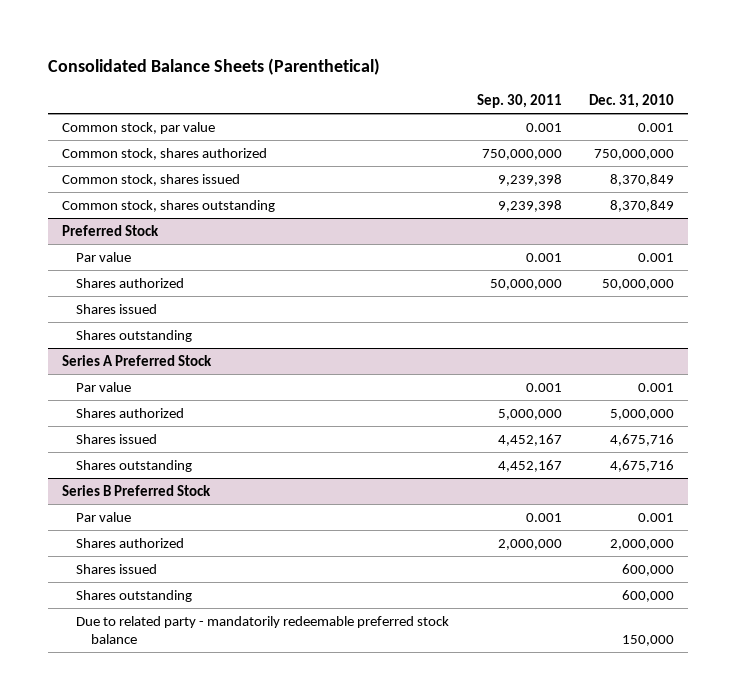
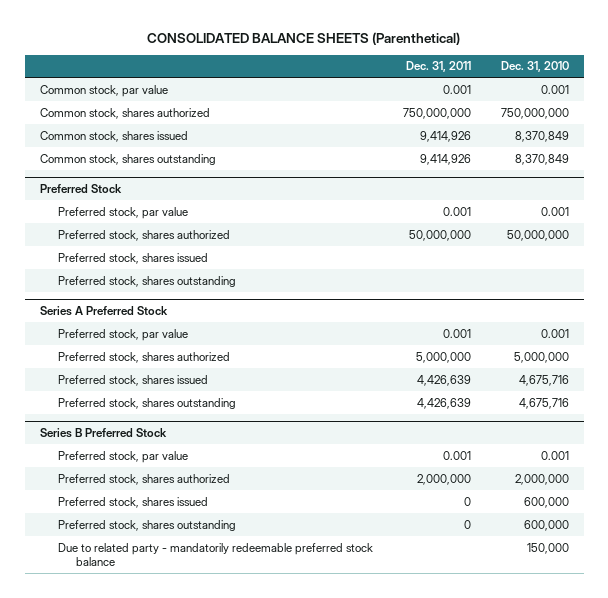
- Consolidated Balance Sheets (Parenthetical)
+ CONSOLIDATED BALANCE SHEETS (Parenthetical)
- | Sep. 30, 2011 | Dec. 31, 2010
+ | Dec. 31, 2011 | Dec. 31, 2010
@ Preferred Stock
- Par value | 0.001 | 0.001
- Shares authorized | 50,000,000 | 50,000,000
- Shares issued
- Shares outstanding
+ Preferred stock, par value | 0.001 | 0.001
+ Preferred stock, shares authorized | 50,000,000 | 50,000,000
+ Preferred stock, shares issued
+ Preferred stock, shares outstanding
@ Series A Preferred Stock
- Par value | 0.001 | 0.001
- Shares authorized | 5,000,000 | 5,000,000
- Shares issued | 4,452,167 | 4,675,716
- Shares outstanding | 4,452,167 | 4,675,716
+ Preferred stock, par value | 0.001 | 0.001
+ Preferred stock, shares authorized | 5,000,000 | 5,000,000
+ Preferred stock, shares issued | 4,426,639 | 4,675,716
+ Preferred stock, shares outstanding | 4,426,639 | 4,675,716
@ Series B Preferred Stock
- Par value | 0.001 | 0.001
- Shares authorized | 2,000,000 | 2,000,000
- Shares issued | | 600,000
- Shares outstanding | | 600,000
+ Preferred stock, par value | 0.001 | 0.001
+ Preferred stock, shares authorized | 2,000,000 | 2,000,000
+ Preferred stock, shares issued | 0 | 600,000
+ Preferred stock, shares outstanding | 0 | 600,000

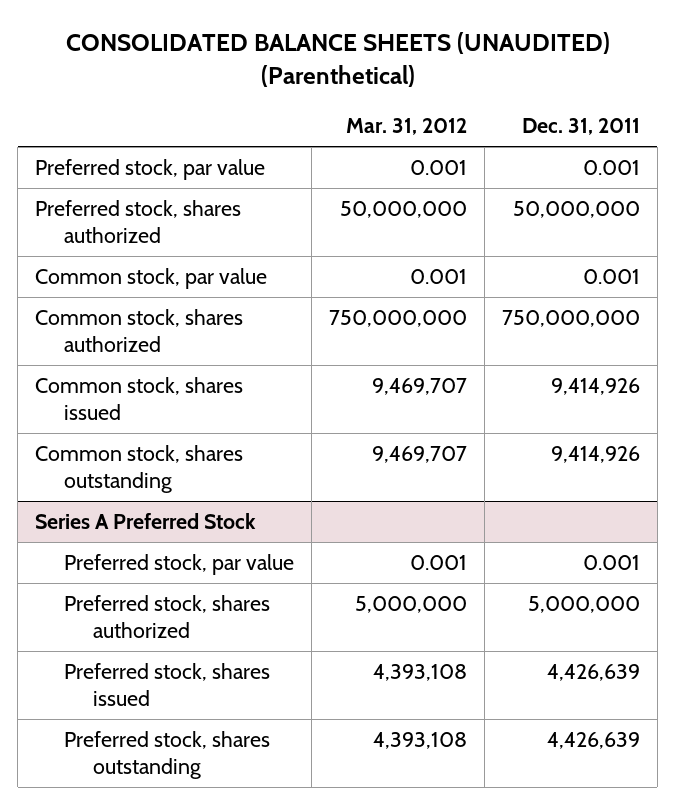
- CONSOLIDATED BALANCE SHEETS (Parenthetical)
+ CONSOLIDATED BALANCE SHEETS (UNAUDITED) (Parenthetical)
- | Dec. 31, 2011 | Dec. 31, 2010
+ | Mar. 31, 2012 | Dec. 31, 2011
+ Preferred stock, par value | 0.001 | 0.001
+ Preferred stock, shares authorized | 50,000,000 | 50,000,000
- Preferred Stock
- Preferred stock, par value | 0.001 | 0.001
- Preferred stock, shares authorized | 50,000,000 | 50,000,000
- Preferred stock, shares issued
- Preferred stock, shares outstanding
- Series B Preferred Stock
- Preferred stock, par value | 0.001 | 0.001
- Preferred stock, shares authorized | 2,000,000 | 2,000,000
- Preferred stock, shares issued | 0 | 600,000
- Preferred stock, shares outstanding | 0 | 600,000
- Due to related party - mandatorily redeemable preferred stock balance | | 150,000

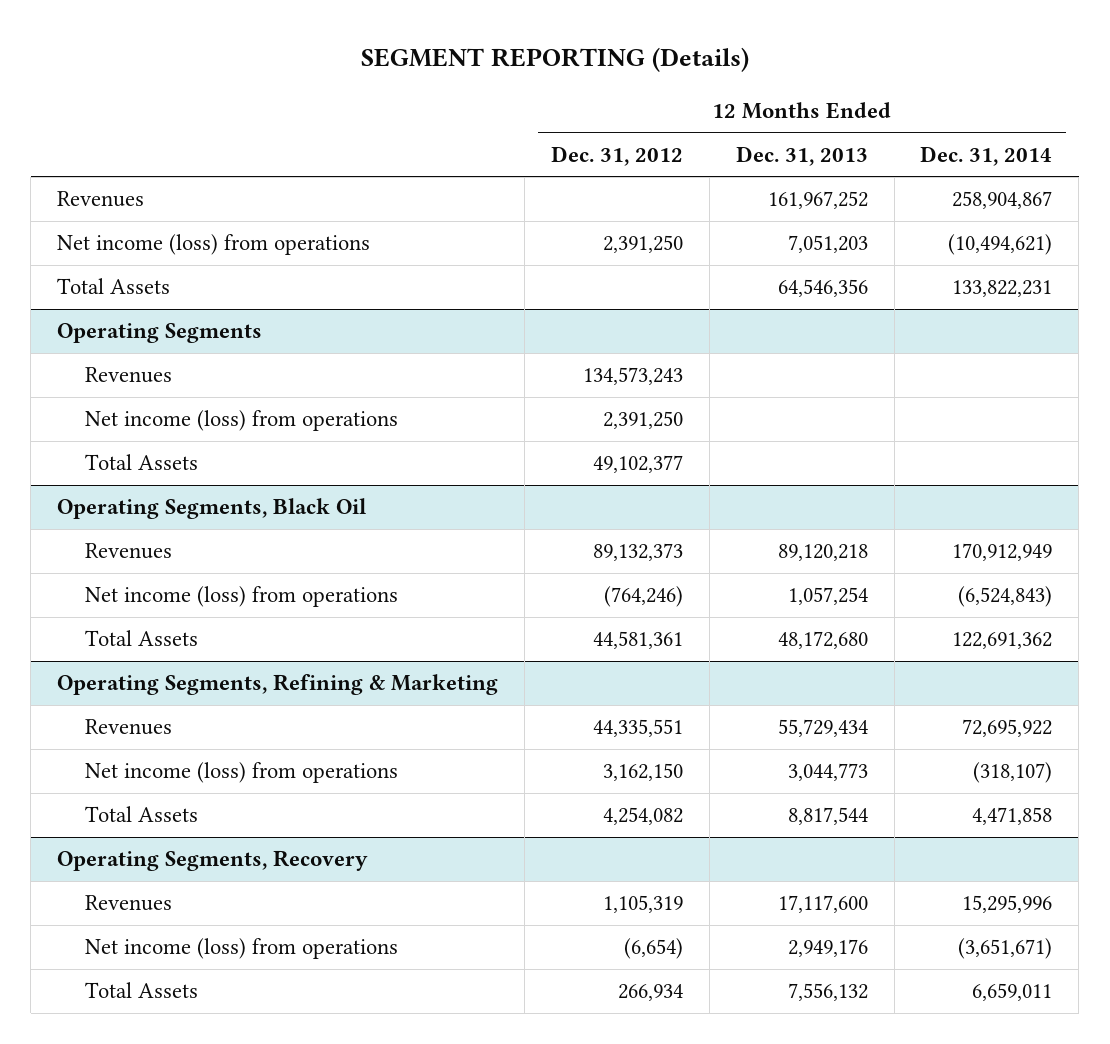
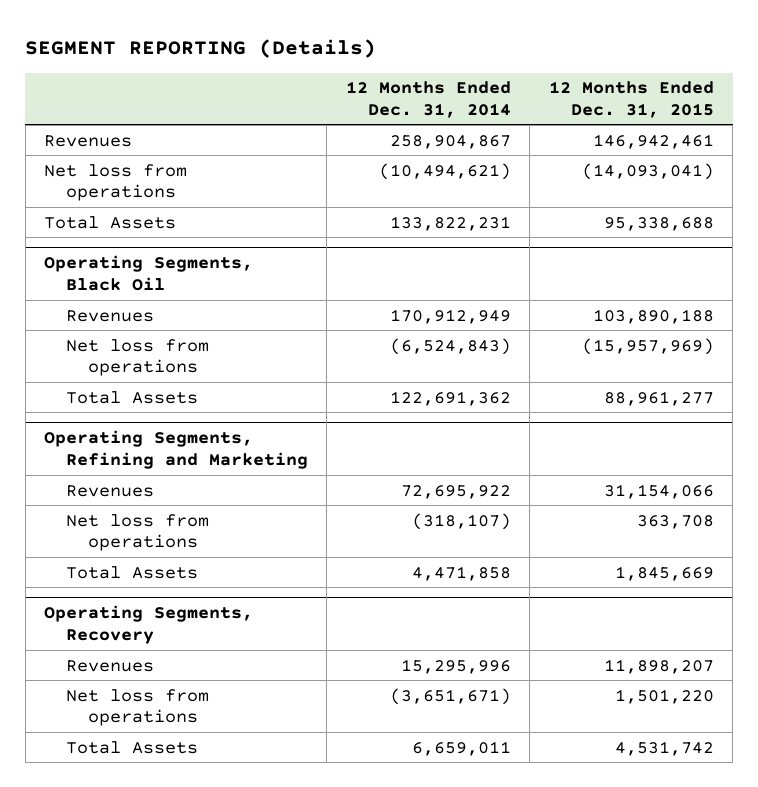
- | 12 Months Ended Dec. 31, 2012 | 12 Months Ended Dec. 31, 2013 | 12 Months Ended Dec. 31, 2014
+ | 12 Months Ended Dec. 31, 2014 | 12 Months Ended Dec. 31, 2015
- Net income (loss) from operations | 2,391,250 | 7,051,203 | (10,494,621)
+ Net loss from operations | (10,494,621) | (14,093,041)
- Operating Segments
- Revenues | 134,573,243 | |
- Net income (loss) from operations | 2,391,250 | |
- Total Assets | 49,102,377 | |
@ Operating Segments, Black Oil
- Net income (loss) from operations | (764,246) | 1,057,254 | (6,524,843)
+ Net loss from operations | (6,524,843) | (15,957,969)
- Operating Segments, Refining & Marketing
+ Operating Segments, Refining and Marketing
- Net income (loss) from operations | 3,162,150 | 3,044,773 | (318,107)
+ Net loss from operations | (318,107) | 363,708
@ Operating Segments, Recovery
- Net income (loss) from operations | (6,654) | 2,949,176 | (3,651,671)
+ Net loss from operations | (3,651,671) | 1,501,220

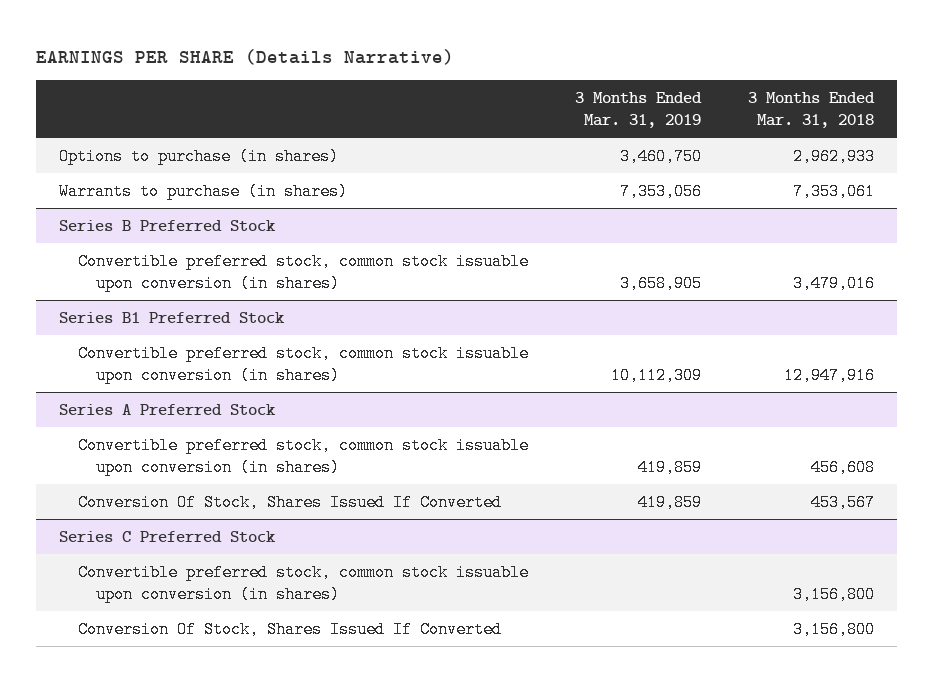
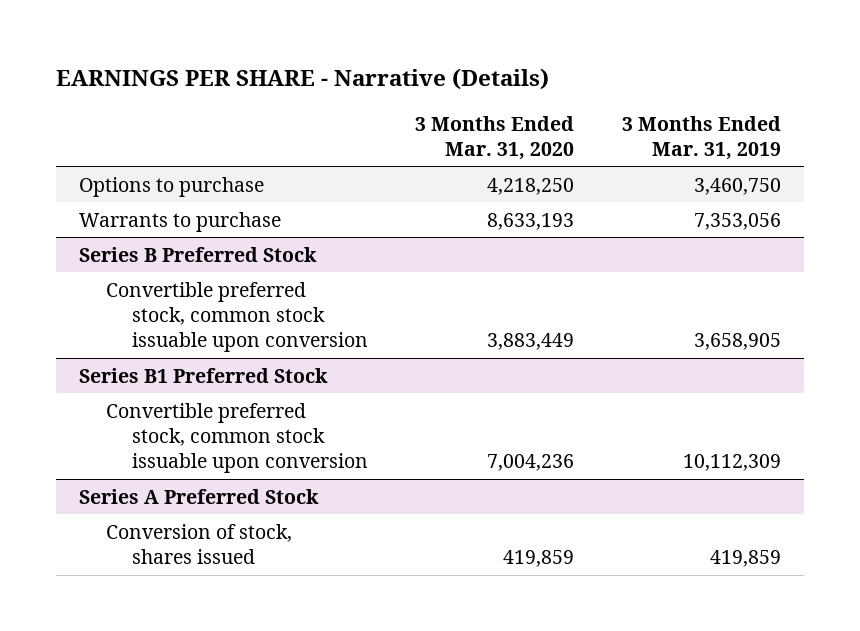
- EARNINGS PER SHARE (Details Narrative)
+ EARNINGS PER SHARE - Narrative (Details)
- | 3 Months Ended Mar. 31, 2019 | 3 Months Ended Mar. 31, 2018
+ | 3 Months Ended Mar. 31, 2020 | 3 Months Ended Mar. 31, 2019
- Options to purchase (in shares) | 3,460,750 | 2,962,933
- Warrants to purchase (in shares) | 7,353,056 | 7,353,061
+ Options to purchase | 4,218,250 | 3,460,750
+ Warrants to purchase | 8,633,193 | 7,353,056
@ Series B Preferred Stock
- Convertible preferred stock, common stock issuable upon conversion (in shares) | 3,658,905 | 3,479,016
+ Convertible preferred stock, common stock issuable upon conversion | 3,883,449 | 3,658,905
@ Series B1 Preferred Stock
- Convertible preferred stock, common stock issuable upon conversion (in shares) | 10,112,309 | 12,947,916
+ Convertible preferred stock, common stock issuable upon conversion | 7,004,236 | 10,112,309
@ Series A Preferred Stock
- Convertible preferred stock, common stock issuable upon conversion (in shares) | 419,859 | 456,608
- Conversion Of Stock, Shares Issued If Converted | 419,859 | 453,567
- Series C Preferred Stock
- Convertible preferred stock, common stock issuable upon conversion (in shares) | | 3,156,800
- Conversion Of Stock, Shares Issued If Converted | | 3,156,800
@ Series A Preferred Stock
+ Conversion of stock, shares issued | 419,859 | 419,859

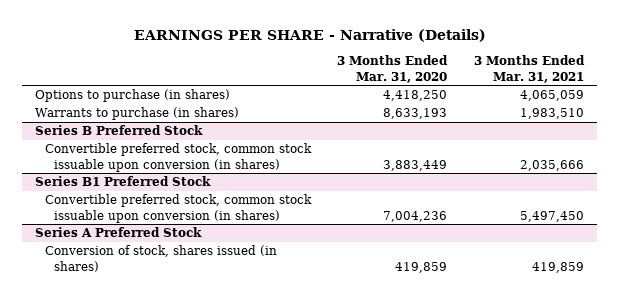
- | 3 Months Ended Mar. 31, 2020 | 3 Months Ended Mar. 31, 2019
+ | 3 Months Ended Mar. 31, 2020 | 3 Months Ended Mar. 31, 2021
- Options to purchase | 4,218,250 | 3,460,750
- Warrants to purchase | 8,633,193 | 7,353,056
+ Options to purchase (in shares) | 4,418,250 | 4,065,059
+ Warrants to purchase (in shares) | 8,633,193 | 1,983,510
@ Series B Preferred Stock
- Convertible preferred stock, common stock issuable upon conversion | 3,883,449 | 3,658,905
+ Convertible preferred stock, common stock issuable upon conversion (in shares) | 3,883,449 | 2,035,666
@ Series B1 Preferred Stock
- Convertible preferred stock, common stock issuable upon conversion | 7,004,236 | 10,112,309
+ Convertible preferred stock, common stock issuable upon conversion (in shares) | 7,004,236 | 5,497,450
@ Series A Preferred Stock
- Conversion of stock, shares issued | 419,859 | 419,859
+ Conversion of stock, shares issued (in shares) | 419,859 | 419,859

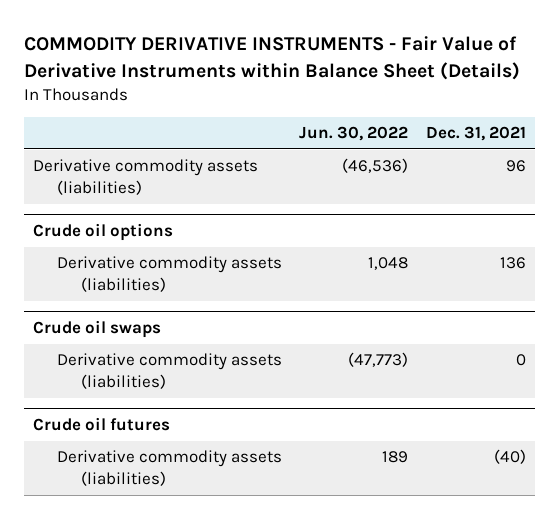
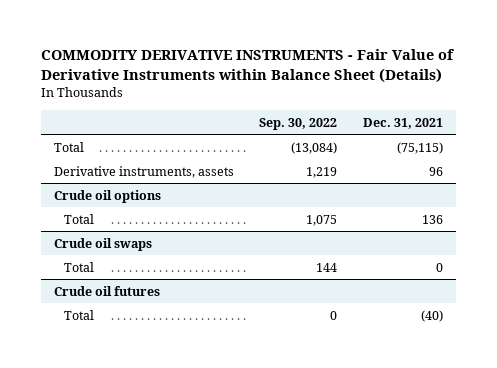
- | Jun. 30, 2022 | Dec. 31, 2021
+ | Sep. 30, 2022 | Dec. 31, 2021
- Derivative commodity assets (liabilities) | (46,536) | 96
+ Total | (13,084) | (75,115)
+ Derivative instruments, assets | 1,219 | 96
@ Crude oil options
- Derivative commodity assets (liabilities) | 1,048 | 136
+ Total | 1,075 | 136
@ Crude oil swaps
- Derivative commodity assets (liabilities) | (47,773) | 0
+ Total | 144 | 0
@ Crude oil futures
- Derivative commodity assets (liabilities) | 189 | (40)
+ Total | 0 | (40)

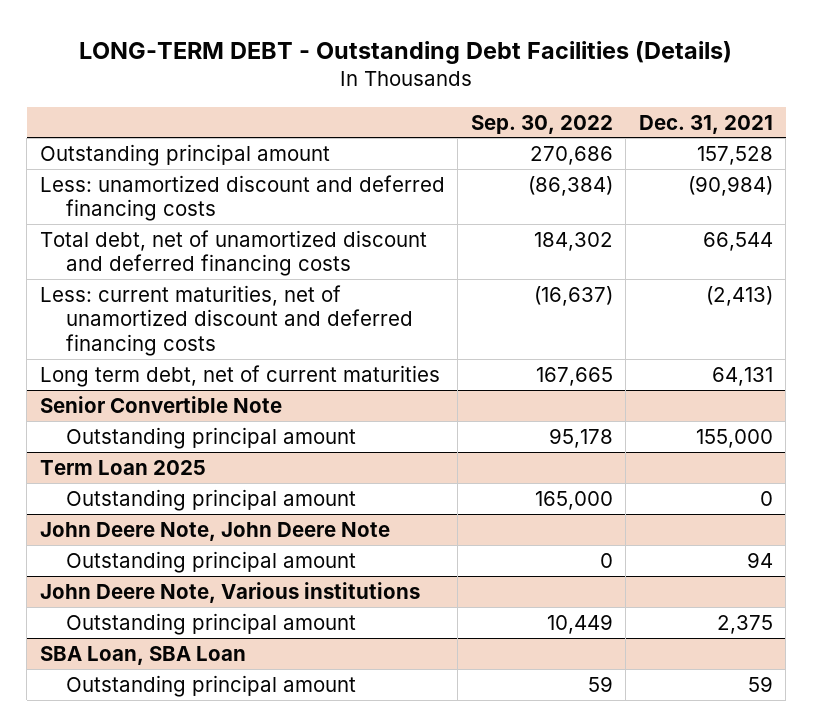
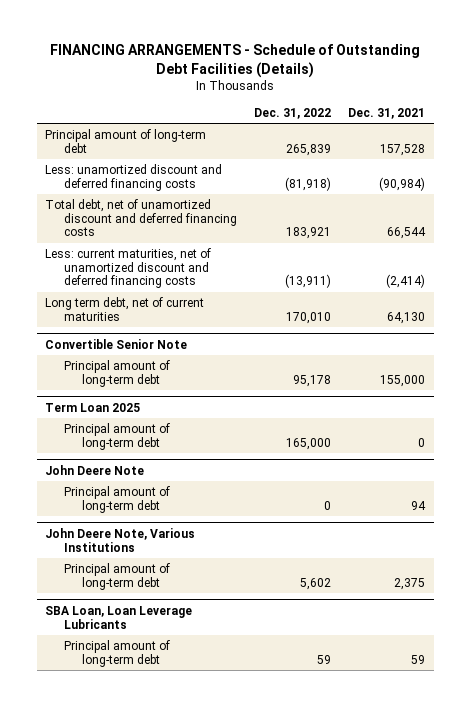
- LONG-TERM DEBT - Outstanding Debt Facilities (Details)
+ FINANCING ARRANGEMENTS - Schedule of Outstanding Debt Facilities (Details)
- | Sep. 30, 2022 | Dec. 31, 2021
+ | Dec. 31, 2022 | Dec. 31, 2021
- Outstanding principal amount | 270,686 | 157,528
+ Principal amount of long-term debt | 265,839 | 157,528
- Less: current maturities, net of unamortized discount and deferred financing costs | (16,637) | (2,413)
- Long term debt, net of current maturities | 167,665 | 64,131
- Senior Convertible Note
- Outstanding principal amount | 95,178 | 155,000
+ Less: current maturities, net of unamortized discount and deferred financing costs | (13,911) | (2,414)
+ Long term debt, net of current maturities | 170,010 | 64,130
+ Convertible Senior Note
+ Principal amount of long-term debt | 95,178 | 155,000
@ Term Loan 2025
- Outstanding principal amount | 165,000 | 0
- John Deere Note, John Deere Note
- Outstanding principal amount | 0 | 94
- John Deere Note, Various institutions
- Outstanding principal amount | 10,449 | 2,375
- SBA Loan, SBA Loan
- Outstanding principal amount | 59 | 59
@ Term Loan 2025
+ Principal amount of long-term debt | 165,000 | 0
+ John Deere Note
+ Principal amount of long-term debt | 0 | 94
+ John Deere Note, Various Institutions
+ Principal amount of long-term debt | 5,602 | 2,375
+ SBA Loan, Loan Leverage Lubricants
+ Principal amount of long-term debt | 59 | 59

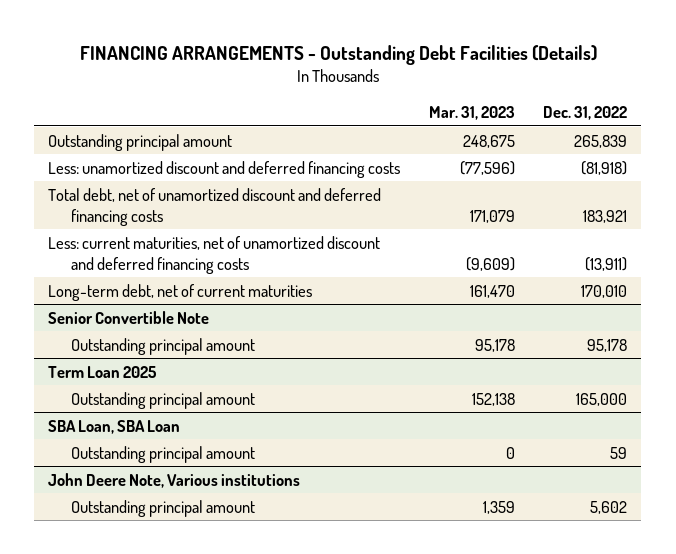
- FINANCING ARRANGEMENTS - Schedule of Outstanding Debt Facilities (Details)
+ FINANCING ARRANGEMENTS - Outstanding Debt Facilities (Details)
- | Dec. 31, 2022 | Dec. 31, 2021
+ | Mar. 31, 2023 | Dec. 31, 2022
- Principal amount of long-term debt | 265,839 | 157,528
+ Outstanding principal amount | 248,675 | 265,839
- Long term debt, net of current maturities | 170,010 | 64,130
- Convertible Senior Note
- Principal amount of long-term debt | 95,178 | 155,000
+ Long-term debt, net of current maturities | 161,470 | 170,010
+ Senior Convertible Note
+ Outstanding principal amount | 95,178 | 95,178
@ Term Loan 2025
- Principal amount of long-term debt | 165,000 | 0
- John Deere Note
- Principal amount of long-term debt | 0 | 94
- John Deere Note, Various Institutions
- Principal amount of long-term debt | 5,602 | 2,375
- SBA Loan, Loan Leverage Lubricants
- Principal amount of long-term debt | 59 | 59
@ Term Loan 2025
+ Outstanding principal amount | 152,138 | 165,000
+ SBA Loan, SBA Loan
+ Outstanding principal amount | 0 | 59
+ John Deere Note, Various institutions
+ Outstanding principal amount | 1,359 | 5,602

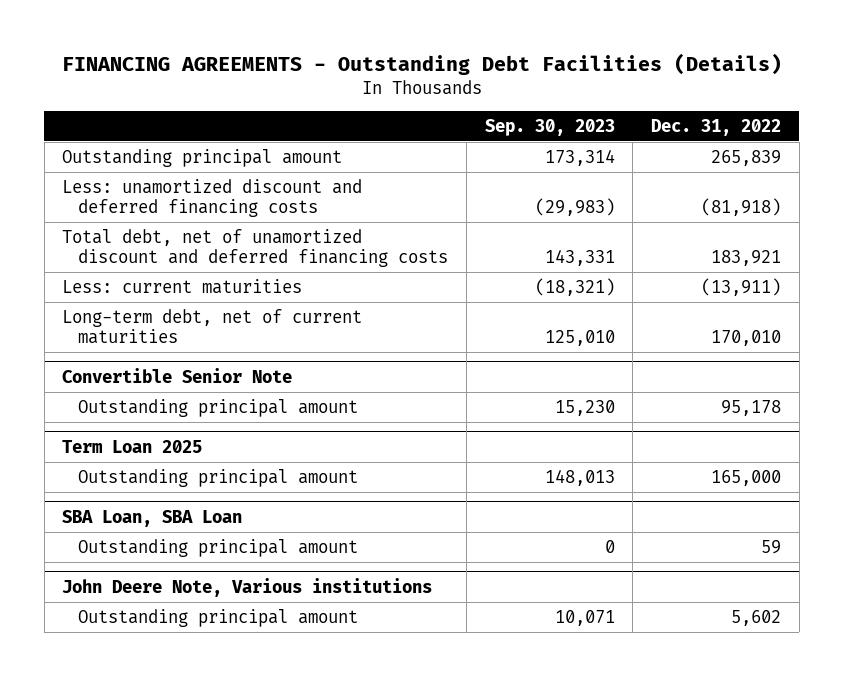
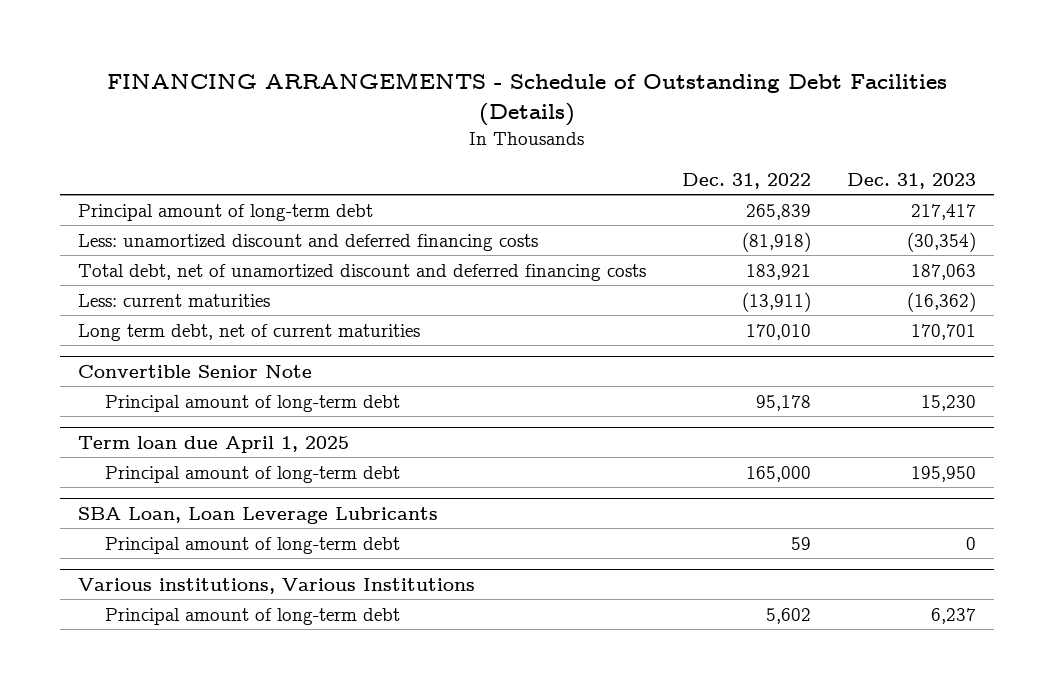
- FINANCING AGREEMENTS - Outstanding Debt Facilities (Details)
+ FINANCING ARRANGEMENTS - Schedule of Outstanding Debt Facilities (Details)
- | Sep. 30, 2023 | Dec. 31, 2022
+ | Dec. 31, 2022 | Dec. 31, 2023
- Outstanding principal amount | 173,314 | 265,839
+ Principal amount of long-term debt | 265,839 | 217,417
- Long-term debt, net of current maturities | 125,010 | 170,010
+ Long term debt, net of current maturities | 170,010 | 170,701
@ Convertible Senior Note
- Outstanding principal amount | 15,230 | 95,178
- Term Loan 2025
- Outstanding principal amount | 148,013 | 165,000
- SBA Loan, SBA Loan
- Outstanding principal amount | 0 | 59
- John Deere Note, Various institutions
- Outstanding principal amount | 10,071 | 5,602
@ Convertible Senior Note
+ Principal amount of long-term debt | 95,178 | 15,230
+ Term loan due April 1, 2025
+ Principal amount of long-term debt | 165,000 | 195,950
+ SBA Loan, Loan Leverage Lubricants
+ Principal amount of long-term debt | 59 | 0
+ Various institutions, Various Institutions
+ Principal amount of long-term debt | 5,602 | 6,237

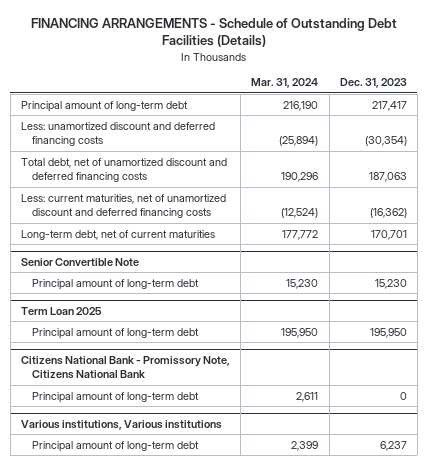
- | Dec. 31, 2022 | Dec. 31, 2023
+ | Mar. 31, 2024 | Dec. 31, 2023
- Less: current maturities | (13,911) | (16,362)
- Long term debt, net of current maturities | 170,010 | 170,701
- Convertible Senior Note
+ Less: current maturities, net of unamortized discount and deferred financing costs | (12,524) | (16,362)
+ Long-term debt, net of current maturities | 177,772 | 170,701
+ Senior Convertible Note
- Term loan due April 1, 2025
+ Term Loan 2025
- SBA Loan, Loan Leverage Lubricants
+ Citizens National Bank - Promissory Note, Citizens National Bank
- Various institutions, Various Institutions
+ Various institutions, Various institutions

